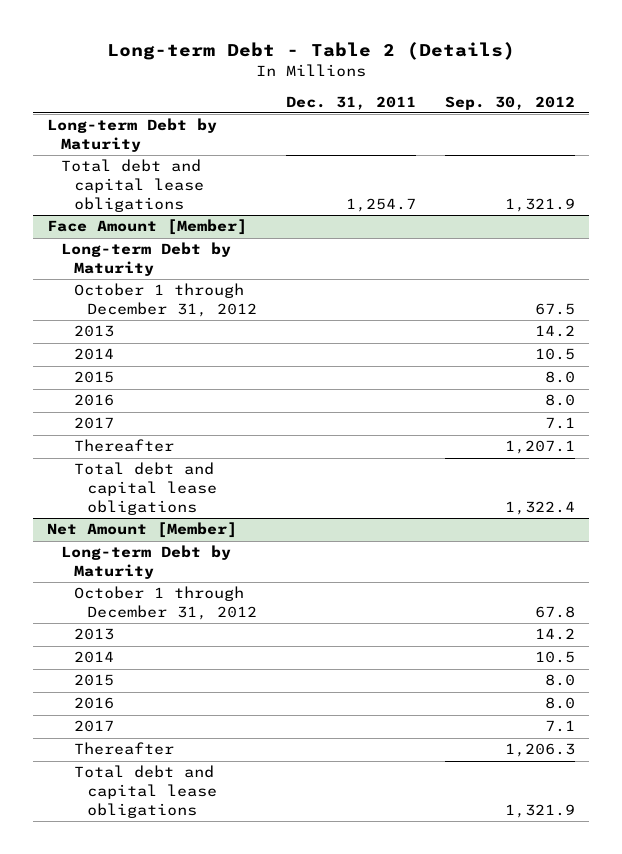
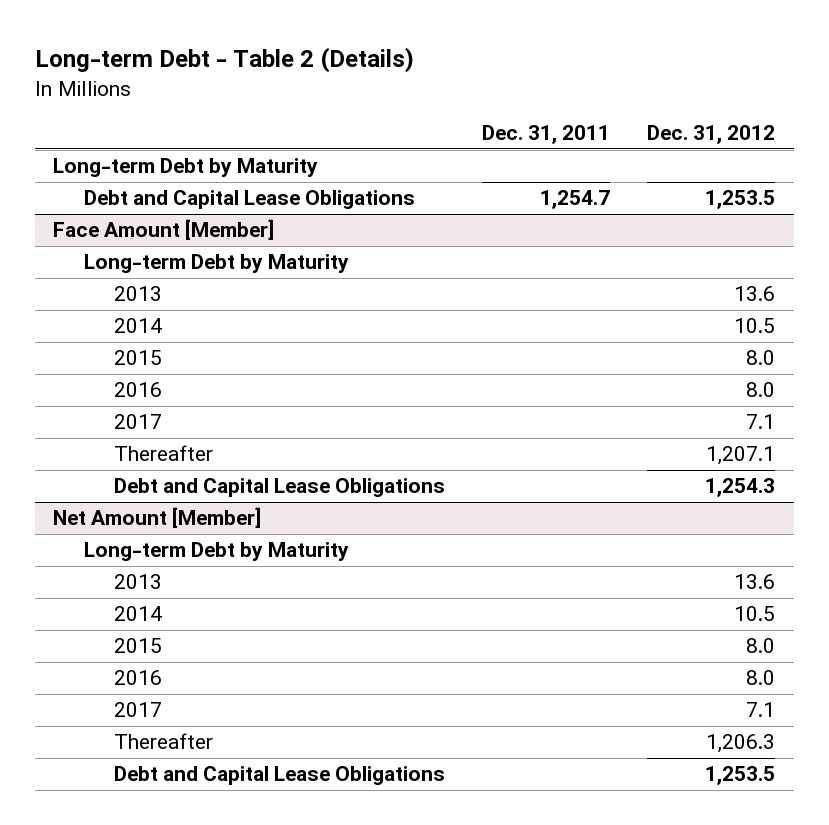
- | Dec. 31, 2011 | Sep. 30, 2012
+ | Dec. 31, 2011 | Dec. 31, 2012
- Total debt and capital lease obligations | 1,254.7 | 1,321.9
+ Debt and Capital Lease Obligations | 1,254.7 | 1,253.5
@ Face Amount [Member]
- October 1 through December 31, 2012 | | 67.5
- Total debt and capital lease obligations | | 1,322.4
+ Debt and Capital Lease Obligations | | 1,254.3
@ Net Amount [Member]
- October 1 through December 31, 2012 | | 67.8
- Total debt and capital lease obligations | | 1,321.9
+ Debt and Capital Lease Obligations | | 1,253.5

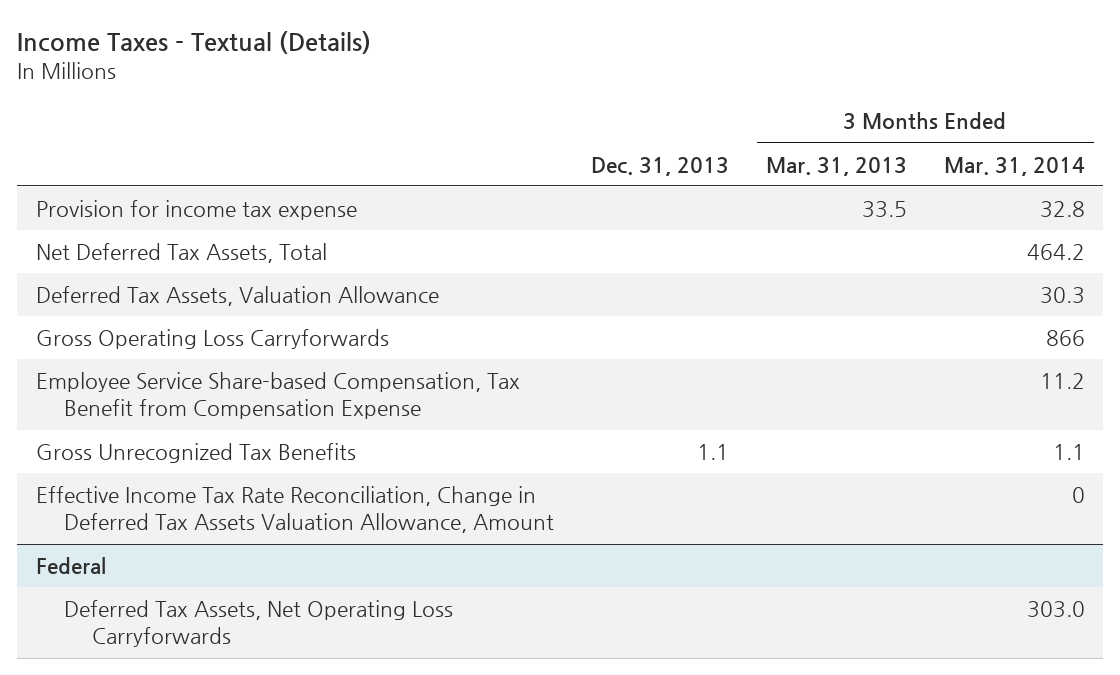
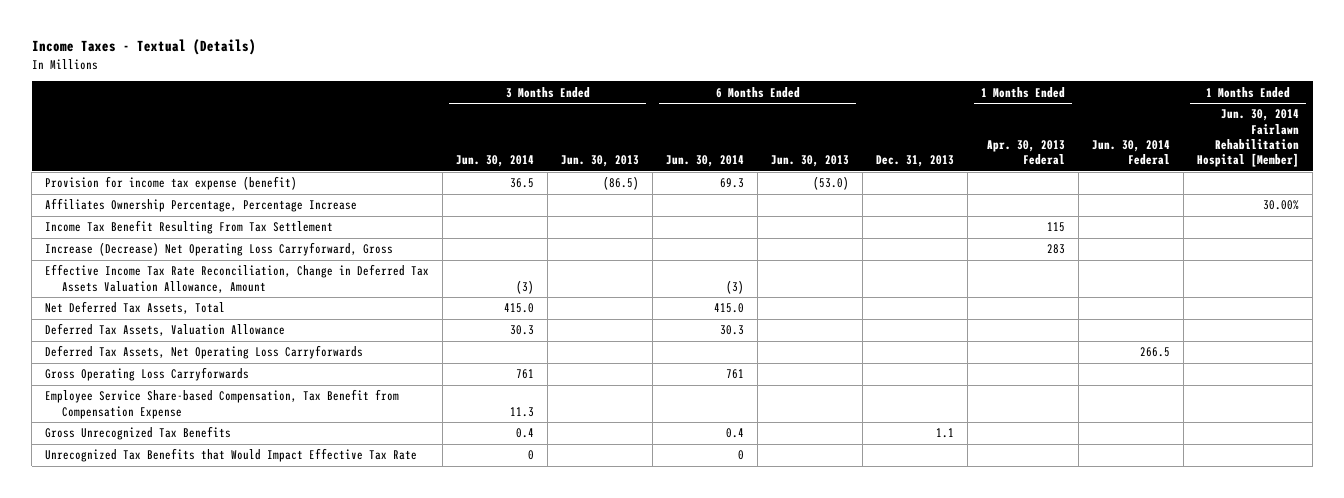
- | Dec. 31, 2013 | 3 Months Ended Mar. 31, 2013 | 3 Months Ended Mar. 31, 2014
+ | 3 Months Ended Jun. 30, 2014 | 3 Months Ended Jun. 30, 2013 | 6 Months Ended Jun. 30, 2014 | 6 Months Ended Jun. 30, 2013 | Dec. 31, 2013 | 1 Months Ended Apr. 30, 2013 Federal | Jun. 30, 2014 Federal | 1 Months Ended Jun. 30, 2014 Fairlawn Rehabilitation Hospital [Member]
- Provision for income tax expense | | 33.5 | 32.8
+ Provision for income tax expense (benefit) | 36.5 | (86.5) | 69.3 | (53.0) | | | |
+ Affiliates Ownership Percentage, Percentage Increase | | | | | | | | 30.00%
+ Income Tax Benefit Resulting From Tax Settlement | | | | | | 115 | |
+ Increase (Decrease) Net Operating Loss Carryforward, Gross | | | | | | 283 | |
moved up: Effective Income Tax Rate Reconciliation, Change in Deferred Tax Assets Valuation Allowance, Amount | (3) | | (3) | | | | |
+ Deferred Tax Assets, Net Operating Loss Carryforwards | | | | | | | 266.5 |
- Federal
- Deferred Tax Assets, Net Operating Loss Carryforwards | | | 303.0
+ Unrecognized Tax Benefits that Would Impact Effective Tax Rate | 0 | | 0 | | | | |

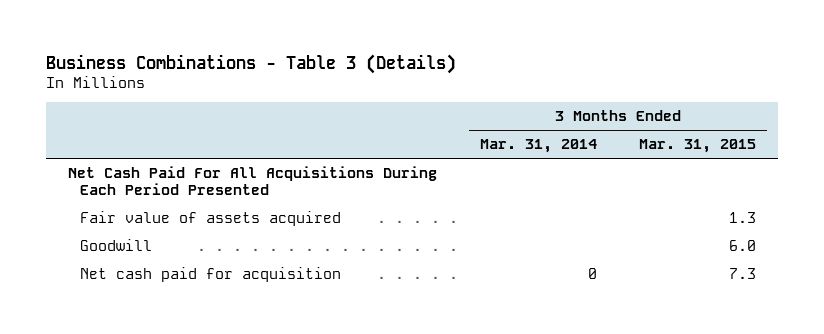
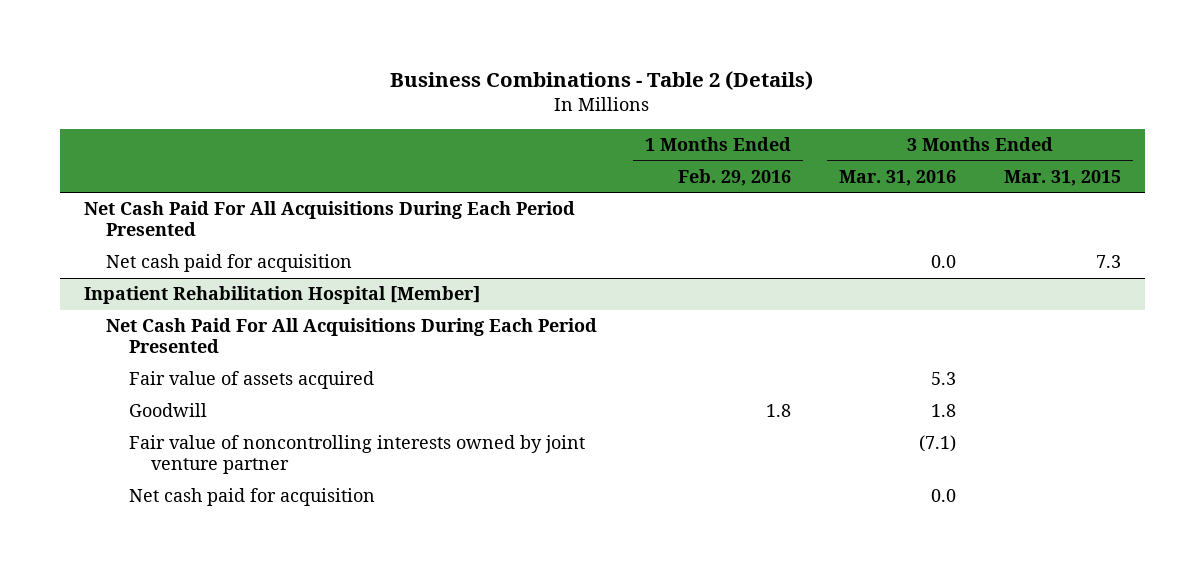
- Business Combinations - Table 3 (Details)
+ Business Combinations - Table 2 (Details)
- | 3 Months Ended Mar. 31, 2014 | 3 Months Ended Mar. 31, 2015
+ | 1 Months Ended Feb. 29, 2016 | 3 Months Ended Mar. 31, 2016 | 3 Months Ended Mar. 31, 2015
- Fair value of assets acquired | | 1.3
- Goodwill | | 6.0
+ Inpatient Rehabilitation Hospital [Member]
+ Net Cash Paid For All Acquisitions During Each Period Presented
+ Fair value of assets acquired | | 5.3 |
+ Goodwill | 1.8 | 1.8 |
+ Fair value of noncontrolling interests owned by joint venture partner | | (7.1) |
+ Net cash paid for acquisition | | 0.0 |

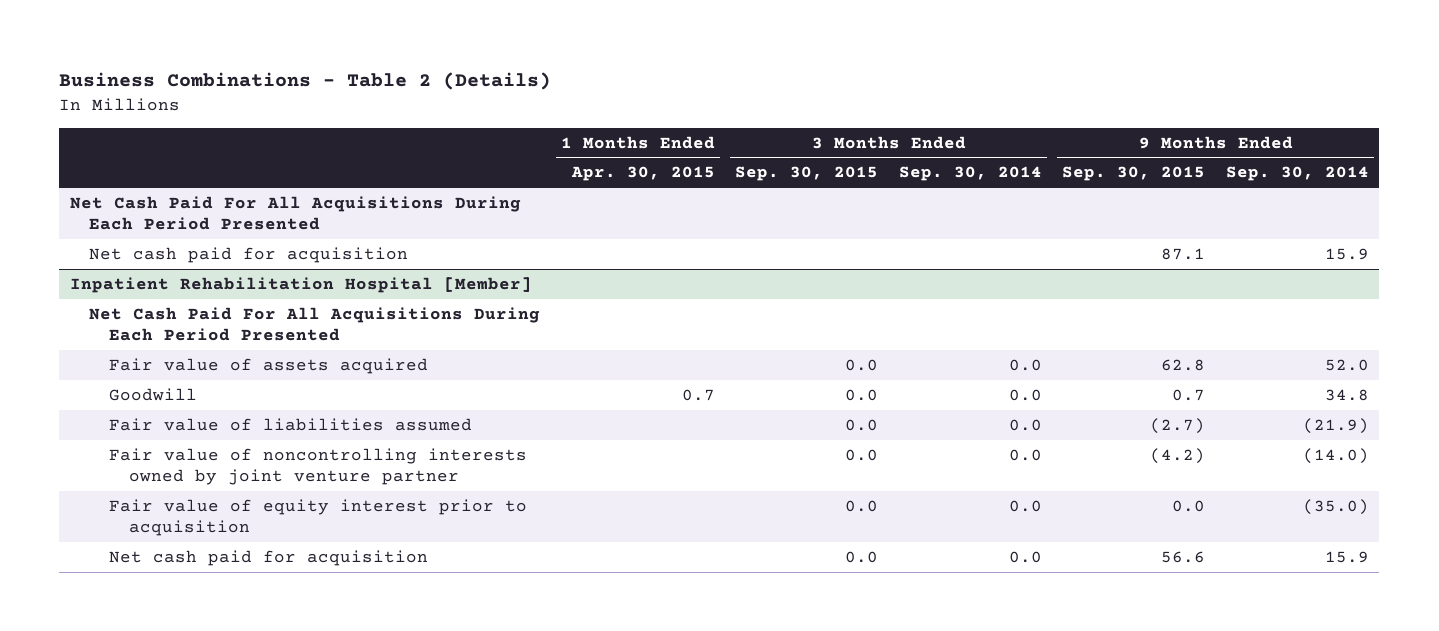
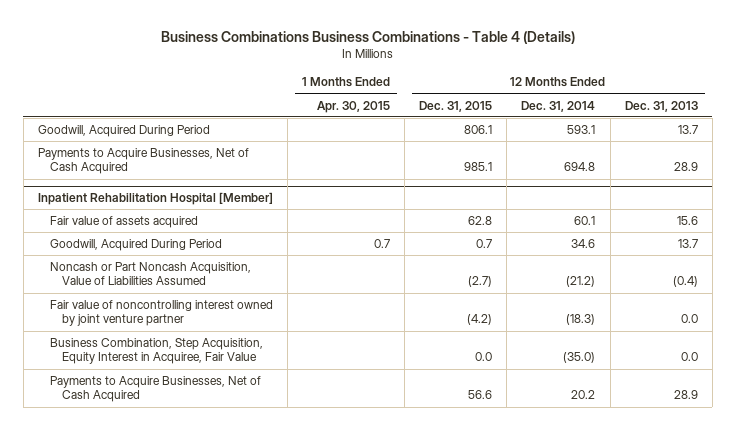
- Business Combinations - Table 2 (Details)
+ Business Combinations Business Combinations - Table 4 (Details)
- | 1 Months Ended Apr. 30, 2015 | 3 Months Ended Sep. 30, 2015 | 3 Months Ended Sep. 30, 2014 | 9 Months Ended Sep. 30, 2015 | 9 Months Ended Sep. 30, 2014
+ | 1 Months Ended Apr. 30, 2015 | 12 Months Ended Dec. 31, 2015 | 12 Months Ended Dec. 31, 2014 | 12 Months Ended Dec. 31, 2013
- Net Cash Paid For All Acquisitions During Each Period Presented
- Net cash paid for acquisition | | | | 87.1 | 15.9
+ Goodwill, Acquired During Period | | 806.1 | 593.1 | 13.7
+ Payments to Acquire Businesses, Net of Cash Acquired | | 985.1 | 694.8 | 28.9
@ Inpatient Rehabilitation Hospital [Member]
- Net Cash Paid For All Acquisitions During Each Period Presented
- Goodwill | 0.7 | 0.0 | 0.0 | 0.7 | 34.8
- Fair value of liabilities assumed | | 0.0 | 0.0 | (2.7) | (21.9)
- Fair value of noncontrolling interests owned by joint venture partner | | 0.0 | 0.0 | (4.2) | (14.0)
- Fair value of equity interest prior to acquisition | | 0.0 | 0.0 | 0.0 | (35.0)
- Net cash paid for acquisition | | 0.0 | 0.0 | 56.6 | 15.9
+ Goodwill, Acquired During Period | 0.7 | 0.7 | 34.6 | 13.7
+ Noncash or Part Noncash Acquisition, Value of Liabilities Assumed | | (2.7) | (21.2) | (0.4)
+ Fair value of noncontrolling interest owned by joint venture partner | | (4.2) | (18.3) | 0.0
+ Business Combination, Step Acquisition, Equity Interest in Acquiree, Fair Value | | 0.0 | (35.0) | 0.0
+ Payments to Acquire Businesses, Net of Cash Acquired | | 56.6 | 20.2 | 28.9

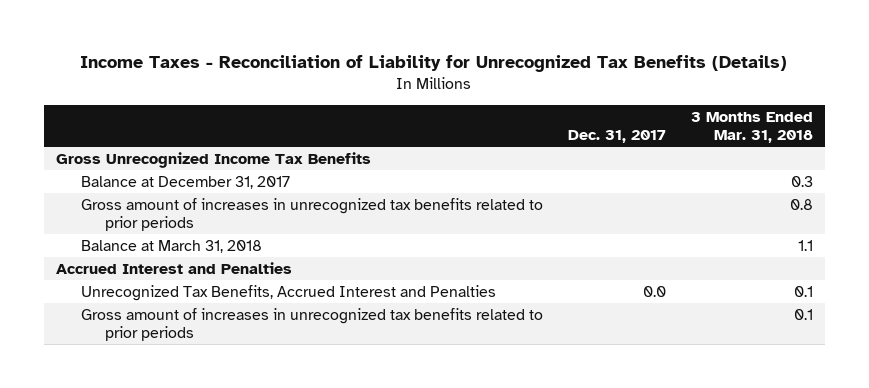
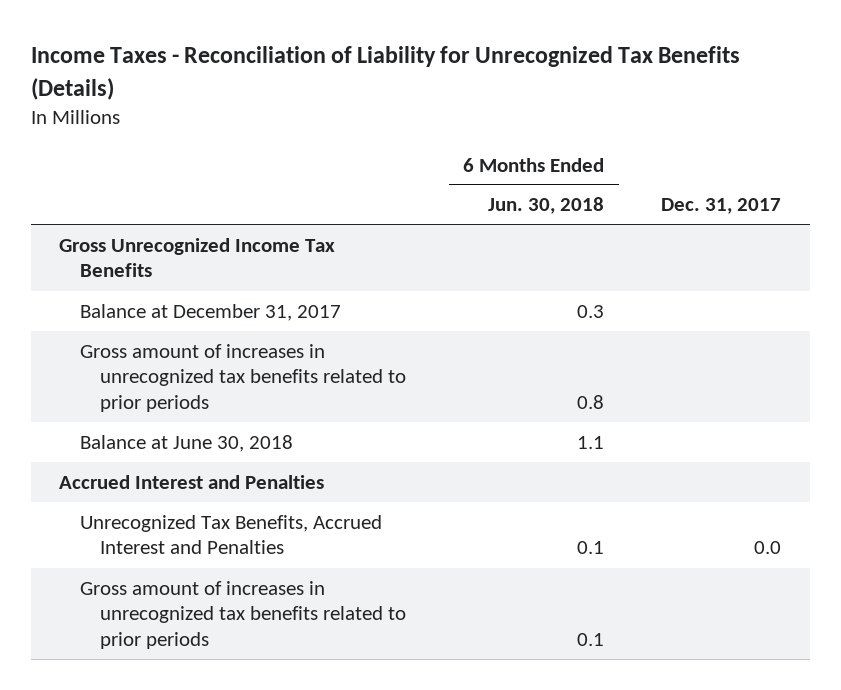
- | Dec. 31, 2017 | 3 Months Ended Mar. 31, 2018
+ | 6 Months Ended Jun. 30, 2018 | Dec. 31, 2017
- Balance at March 31, 2018 | | 1.1
+ Balance at June 30, 2018 | 1.1 |

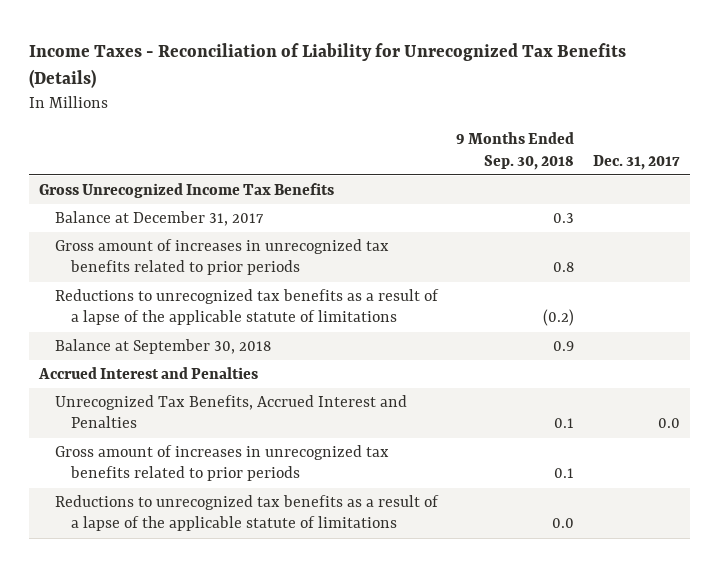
- | 6 Months Ended Jun. 30, 2018 | Dec. 31, 2017
+ | 9 Months Ended Sep. 30, 2018 | Dec. 31, 2017
- Balance at June 30, 2018 | 1.1 |
+ Reductions to unrecognized tax benefits as a result of a lapse of the applicable statute of limitations | (0.2) |
+ Balance at September 30, 2018 | 0.9 |
+ Reductions to unrecognized tax benefits as a result of a lapse of the applicable statute of limitations | 0.0 |

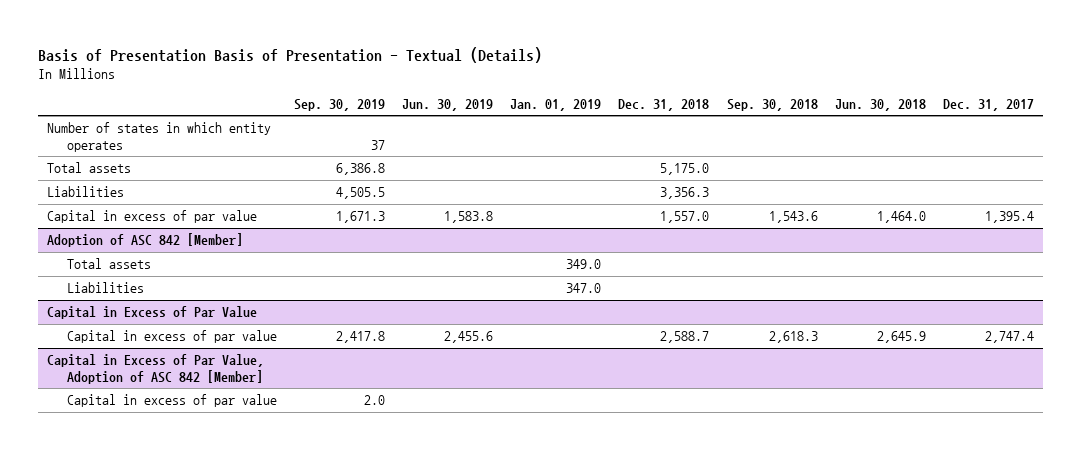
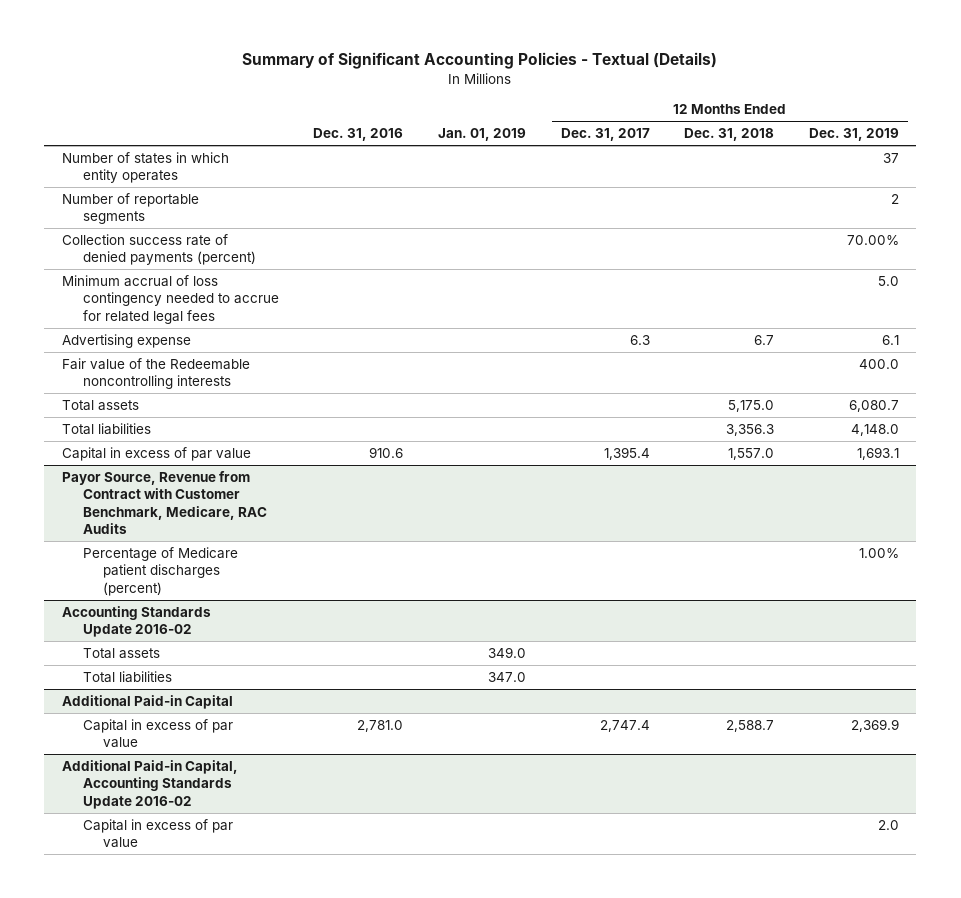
- Basis of Presentation Basis of Presentation - Textual (Details)
+ Summary of Significant Accounting Policies - Textual (Details)
- | Sep. 30, 2019 | Jun. 30, 2019 | Jan. 01, 2019 | Dec. 31, 2018 | Sep. 30, 2018 | Jun. 30, 2018 | Dec. 31, 2017
+ | Dec. 31, 2016 | Jan. 01, 2019 | 12 Months Ended Dec. 31, 2017 | 12 Months Ended Dec. 31, 2018 | 12 Months Ended Dec. 31, 2019
+ Number of reportable segments | | | | | 2
+ Collection success rate of denied payments (percent) | | | | | 70.00%
+ Minimum accrual of loss contingency needed to accrue for related legal fees | | | | | 5.0
+ Advertising expense | | | 6.3 | 6.7 | 6.1
+ Fair value of the Redeemable noncontrolling interests | | | | | 400.0
- Liabilities | 4,505.5 | | | 3,356.3 | | |
+ Total liabilities | | | | 3,356.3 | 4,148.0
- Adoption of ASC 842 [Member]
+ Payor Source, Revenue from Contract with Customer Benchmark, Medicare, RAC Audits
+ Percentage of Medicare patient discharges (percent) | | | | | 1.00%
+ Accounting Standards Update 2016-02
- Liabilities | | | 347.0 | | | |
- Capital in Excess of Par Value
+ Total liabilities | | 347.0 | | |
+ Additional Paid-in Capital
- Capital in Excess of Par Value, Adoption of ASC 842 [Member]
- Capital in excess of par value | 2.0 | | | | | |
+ Additional Paid-in Capital, Accounting Standards Update 2016-02
+ Capital in excess of par value | | | | | 2.0

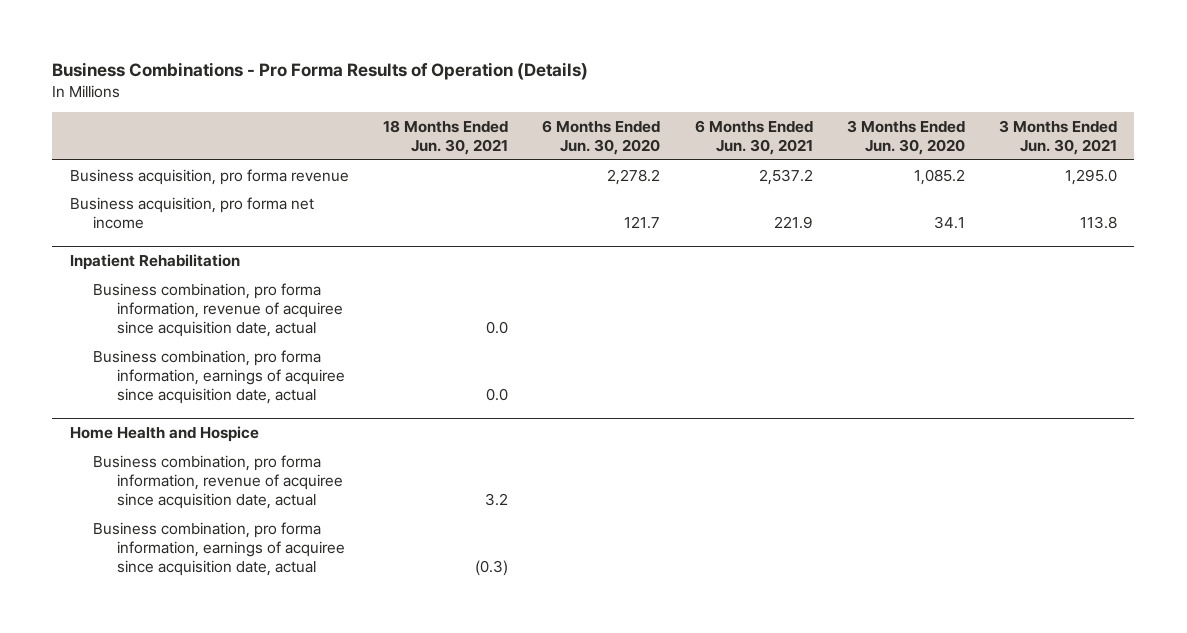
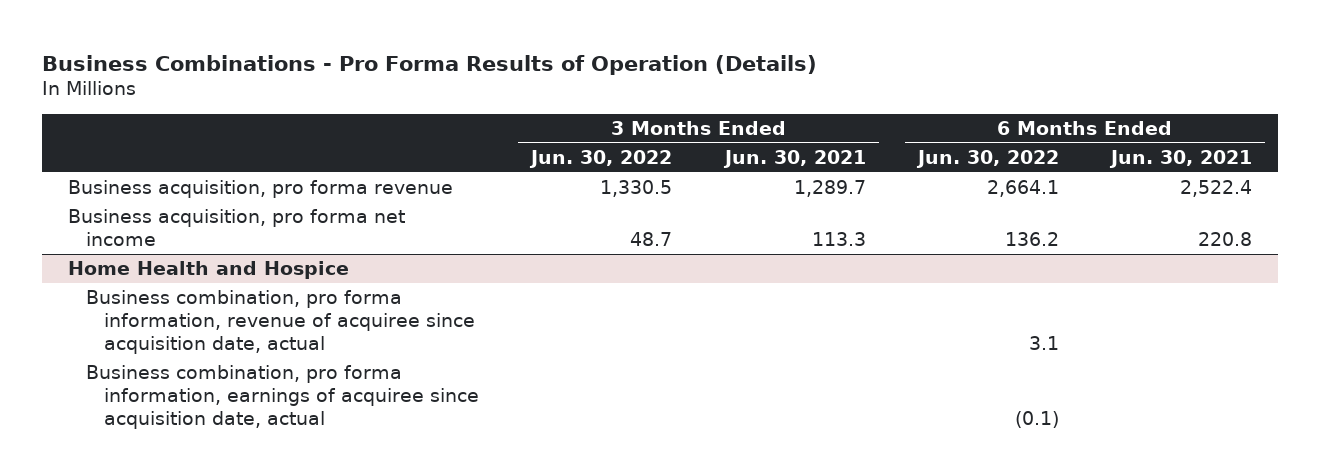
- | 18 Months Ended Jun. 30, 2021 | 6 Months Ended Jun. 30, 2020 | 6 Months Ended Jun. 30, 2021 | 3 Months Ended Jun. 30, 2020 | 3 Months Ended Jun. 30, 2021
+ | 3 Months Ended Jun. 30, 2022 | 3 Months Ended Jun. 30, 2021 | 6 Months Ended Jun. 30, 2022 | 6 Months Ended Jun. 30, 2021
- Business acquisition, pro forma revenue | | 2,278.2 | 2,537.2 | 1,085.2 | 1,295.0
- Business acquisition, pro forma net income | | 121.7 | 221.9 | 34.1 | 113.8
- Inpatient Rehabilitation
- Business combination, pro forma information, revenue of acquiree since acquisition date, actual | 0.0 | | | |
- Business combination, pro forma information, earnings of acquiree since acquisition date, actual | 0.0 | | | |
+ Business acquisition, pro forma revenue | 1,330.5 | 1,289.7 | 2,664.1 | 2,522.4
+ Business acquisition, pro forma net income | 48.7 | 113.3 | 136.2 | 220.8

